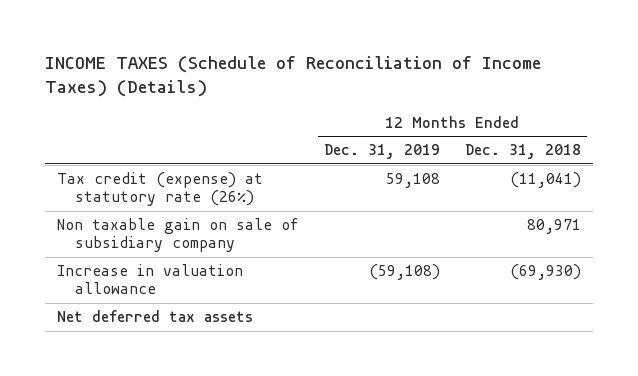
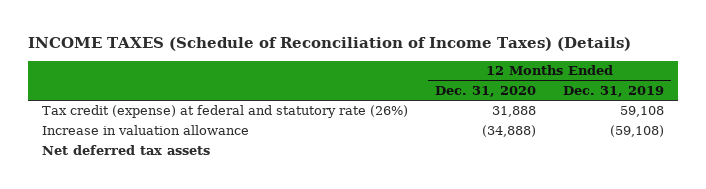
- | 12 Months Ended Dec. 31, 2019 | 12 Months Ended Dec. 31, 2018
+ | 12 Months Ended Dec. 31, 2020 | 12 Months Ended Dec. 31, 2019
- Tax credit (expense) at statutory rate (26%) | 59,108 | (11,041)
- Non taxable gain on sale of subsidiary company | | 80,971
+ Tax credit (expense) at federal and statutory rate (26%) | 31,888 | 59,108

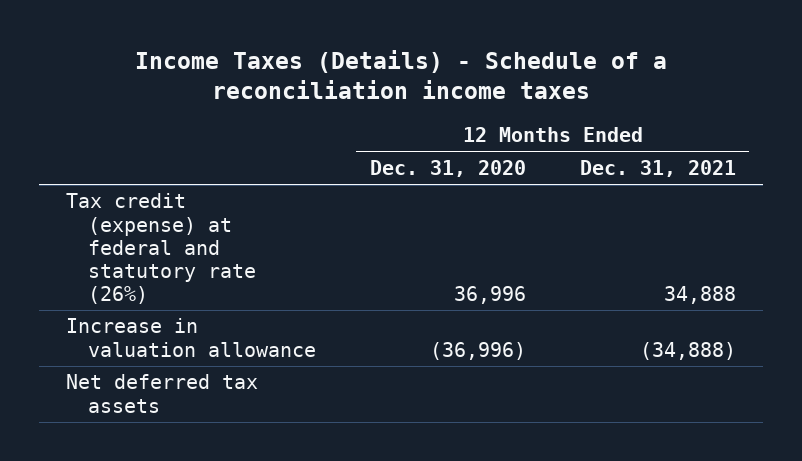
- INCOME TAXES (Schedule of Reconciliation of Income Taxes) (Details)
+ Income Taxes (Details) - Schedule of a reconciliation income taxes
- | 12 Months Ended Dec. 31, 2020 | 12 Months Ended Dec. 31, 2019
+ | 12 Months Ended Dec. 31, 2020 | 12 Months Ended Dec. 31, 2021
- Tax credit (expense) at federal and statutory rate (26%) | 31,888 | 59,108
- Increase in valuation allowance | (34,888) | (59,108)
+ Tax credit (expense) at federal and statutory rate (26%) | 36,996 | 34,888
+ Increase in valuation allowance | (36,996) | (34,888)

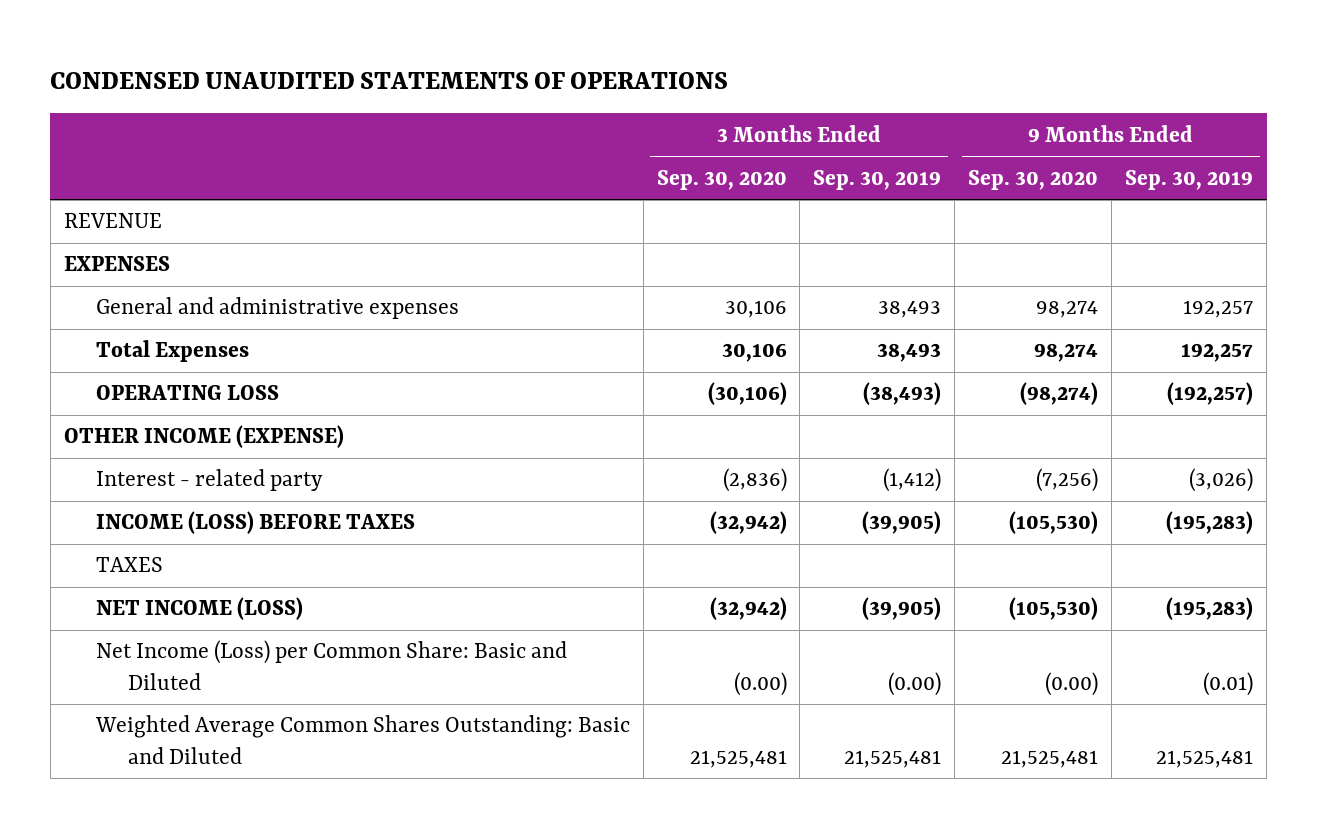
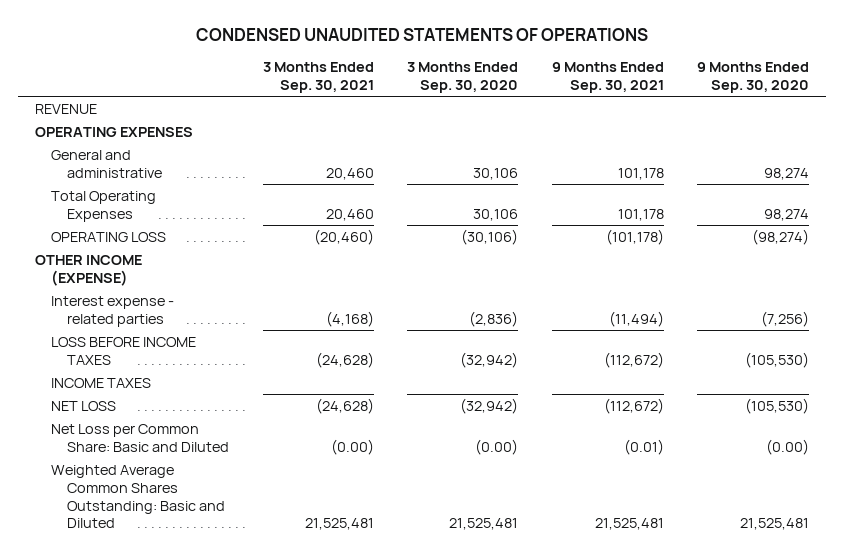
- | 3 Months Ended Sep. 30, 2020 | 3 Months Ended Sep. 30, 2019 | 9 Months Ended Sep. 30, 2020 | 9 Months Ended Sep. 30, 2019
+ | 3 Months Ended Sep. 30, 2021 | 3 Months Ended Sep. 30, 2020 | 9 Months Ended Sep. 30, 2021 | 9 Months Ended Sep. 30, 2020
- EXPENSES
- General and administrative expenses | 30,106 | 38,493 | 98,274 | 192,257
- Total Expenses | 30,106 | 38,493 | 98,274 | 192,257
+ OPERATING EXPENSES
+ General and administrative | 20,460 | 30,106 | 101,178 | 98,274
+ Total Operating Expenses | 20,460 | 30,106 | 101,178 | 98,274
- Interest - related party | (2,836) | (1,412) | (7,256) | (3,026)
- INCOME (LOSS) BEFORE TAXES | (32,942) | (39,905) | (105,530) | (195,283)
- TAXES
- NET INCOME (LOSS) | (32,942) | (39,905) | (105,530) | (195,283)
- Net Income (Loss) per Common Share: Basic and Diluted | (0.00) | (0.00) | (0.00) | (0.01)
+ Interest expense - related parties | (4,168) | (2,836) | (11,494) | (7,256)
+ LOSS BEFORE INCOME TAXES | (24,628) | (32,942) | (112,672) | (105,530)
+ INCOME TAXES
+ NET LOSS | (24,628) | (32,942) | (112,672) | (105,530)
+ Net Loss per Common Share: Basic and Diluted | (0.00) | (0.00) | (0.01) | (0.00)

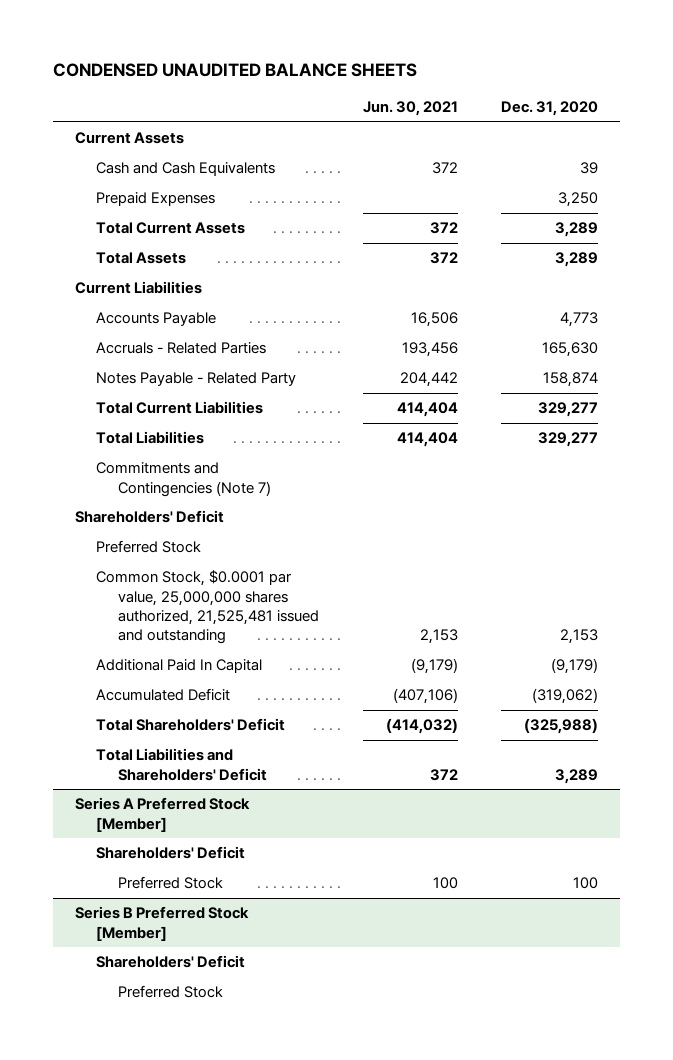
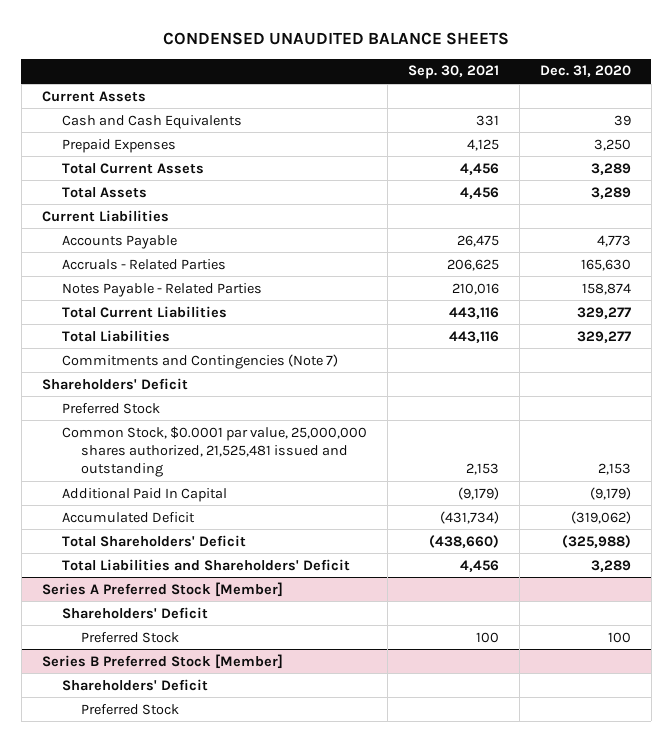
- | Jun. 30, 2021 | Dec. 31, 2020
+ | Sep. 30, 2021 | Dec. 31, 2020
- Notes Payable - Related Party | 204,442 | 158,874
+ Notes Payable - Related Parties | 210,016 | 158,874

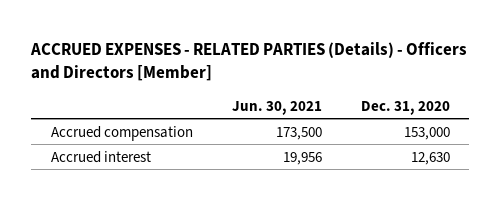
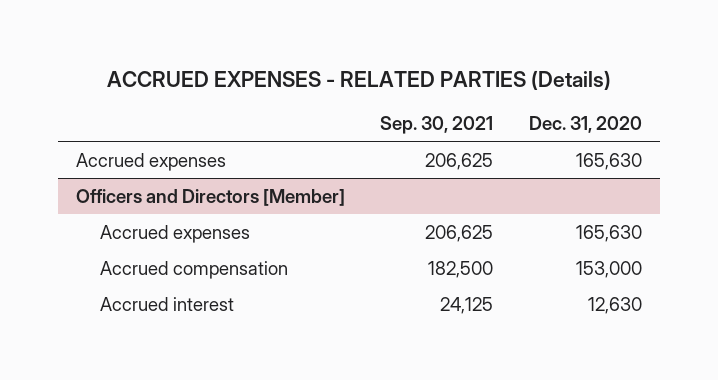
- ACCRUED EXPENSES - RELATED PARTIES (Details) - Officers and Directors [Member]
+ ACCRUED EXPENSES - RELATED PARTIES (Details)
- | Jun. 30, 2021 | Dec. 31, 2020
+ | Sep. 30, 2021 | Dec. 31, 2020
+ Accrued expenses | 206,625 | 165,630
+ Officers and Directors [Member]
+ Accrued expenses | 206,625 | 165,630

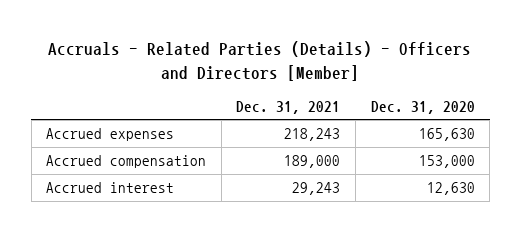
- ACCRUED EXPENSES - RELATED PARTIES (Details)
+ Accruals - Related Parties (Details) - Officers and Directors [Member]
- | Sep. 30, 2021 | Dec. 31, 2020
+ | Dec. 31, 2021 | Dec. 31, 2020
- Officers and Directors [Member]
- Accrued expenses | 206,625 | 165,630

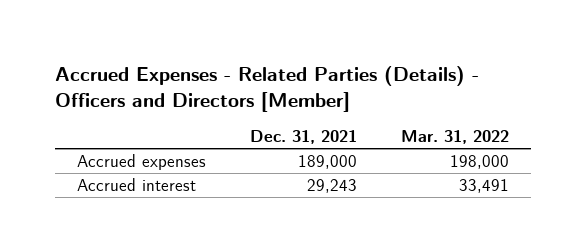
- Accruals - Related Parties (Details) - Officers and Directors [Member]
+ Accrued Expenses - Related Parties (Details) - Officers and Directors [Member]
- | Dec. 31, 2021 | Dec. 31, 2020
+ | Dec. 31, 2021 | Mar. 31, 2022
- Accrued expenses | 218,243 | 165,630
- Accrued compensation | 189,000 | 153,000
+ Accrued expenses | 189,000 | 198,000

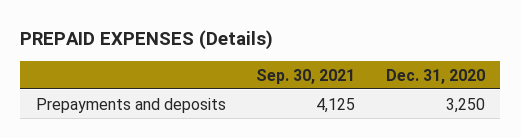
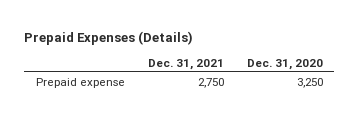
- PREPAID EXPENSES (Details)
+ Prepaid Expenses (Details)
- | Sep. 30, 2021 | Dec. 31, 2020
+ | Dec. 31, 2021 | Dec. 31, 2020
- Prepayments and deposits | 4,125 | 3,250
+ Prepaid expense | 2,750 | 3,250

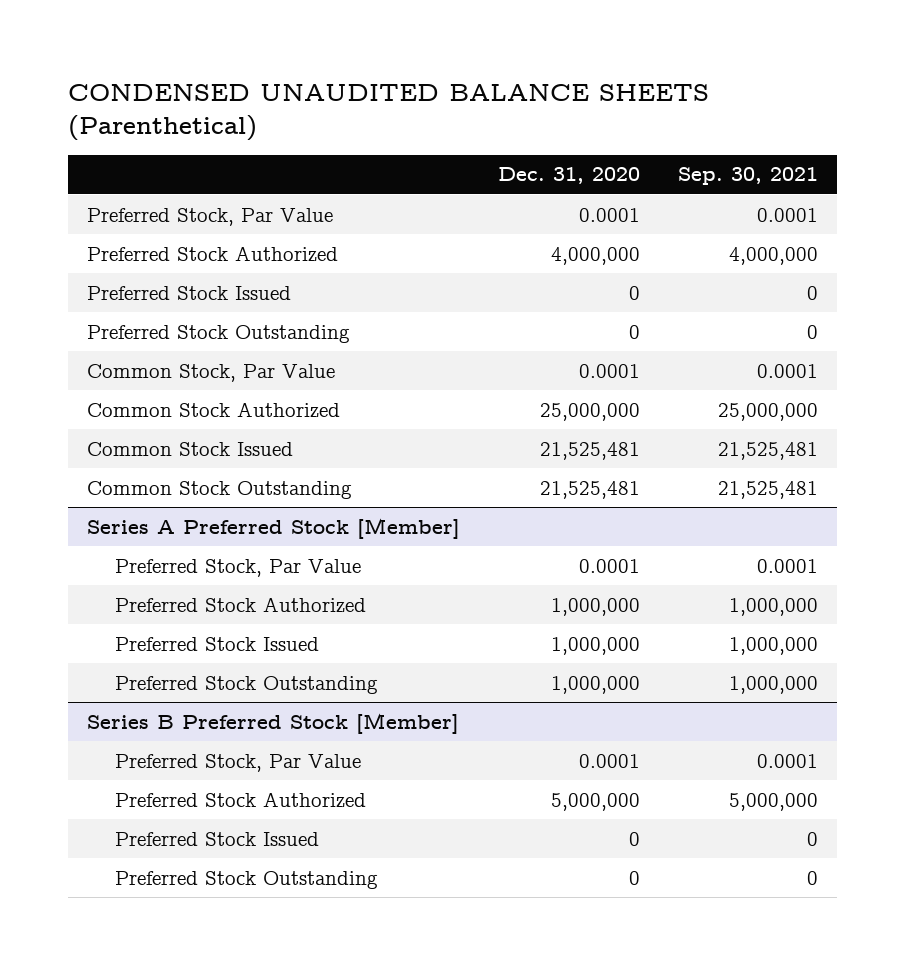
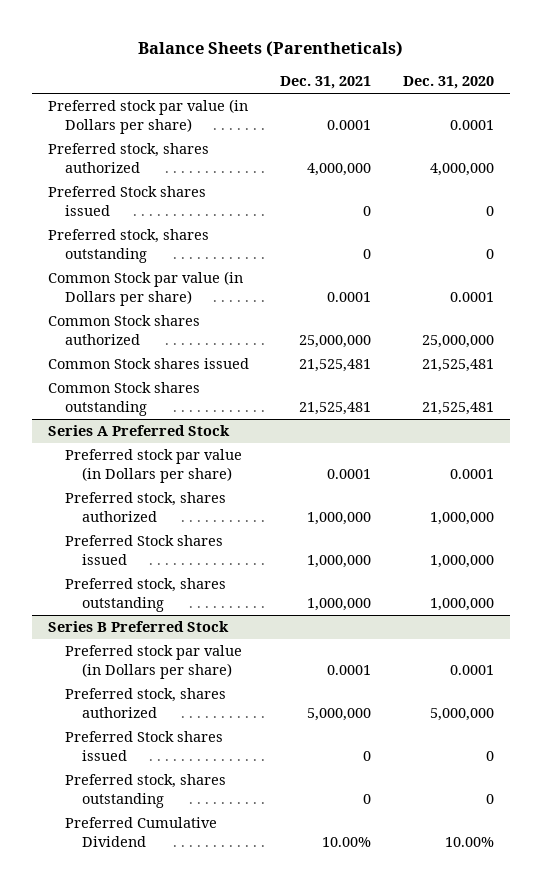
- CONDENSED UNAUDITED BALANCE SHEETS (Parenthetical)
+ Balance Sheets (Parentheticals)
- | Dec. 31, 2020 | Sep. 30, 2021
+ | Dec. 31, 2021 | Dec. 31, 2020
- Preferred Stock, Par Value | 0.0001 | 0.0001
- Preferred Stock Authorized | 4,000,000 | 4,000,000
- Preferred Stock Issued | 0 | 0
- Preferred Stock Outstanding | 0 | 0
- Common Stock, Par Value | 0.0001 | 0.0001
- Common Stock Authorized | 25,000,000 | 25,000,000
- Common Stock Issued | 21,525,481 | 21,525,481
- Common Stock Outstanding | 21,525,481 | 21,525,481
- Series A Preferred Stock [Member]
- Preferred Stock, Par Value | 0.0001 | 0.0001
- Preferred Stock Authorized | 1,000,000 | 1,000,000
- Preferred Stock Issued | 1,000,000 | 1,000,000
- Preferred Stock Outstanding | 1,000,000 | 1,000,000
- Series B Preferred Stock [Member]
- Preferred Stock, Par Value | 0.0001 | 0.0001
- Preferred Stock Authorized | 5,000,000 | 5,000,000
- Preferred Stock Issued | 0 | 0
- Preferred Stock Outstanding | 0 | 0
+ Preferred stock par value (in Dollars per share) | 0.0001 | 0.0001
+ Preferred stock, shares authorized | 4,000,000 | 4,000,000
+ Preferred Stock shares issued | 0 | 0
+ Preferred stock, shares outstanding | 0 | 0
+ Common Stock par value (in Dollars per share) | 0.0001 | 0.0001
+ Common Stock shares authorized | 25,000,000 | 25,000,000
+ Common Stock shares issued | 21,525,481 | 21,525,481
+ Common Stock shares outstanding | 21,525,481 | 21,525,481
+ Series A Preferred Stock
+ Preferred stock par value (in Dollars per share) | 0.0001 | 0.0001
+ Preferred stock, shares authorized | 1,000,000 | 1,000,000
+ Preferred Stock shares issued | 1,000,000 | 1,000,000
+ Preferred stock, shares outstanding | 1,000,000 | 1,000,000
+ Series B Preferred Stock
+ Preferred stock par value (in Dollars per share) | 0.0001 | 0.0001
+ Preferred stock, shares authorized | 5,000,000 | 5,000,000
+ Preferred Stock shares issued | 0 | 0
+ Preferred stock, shares outstanding | 0 | 0
+ Preferred Cumulative Dividend | 10.00% | 10.00%

